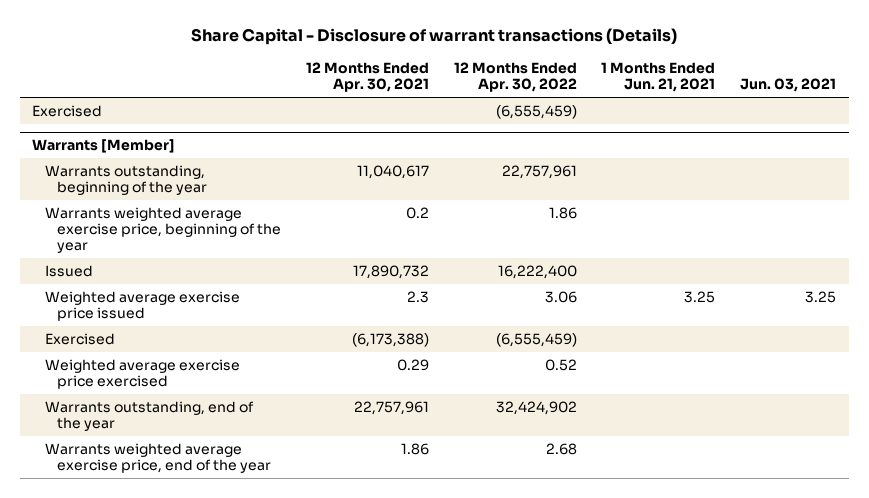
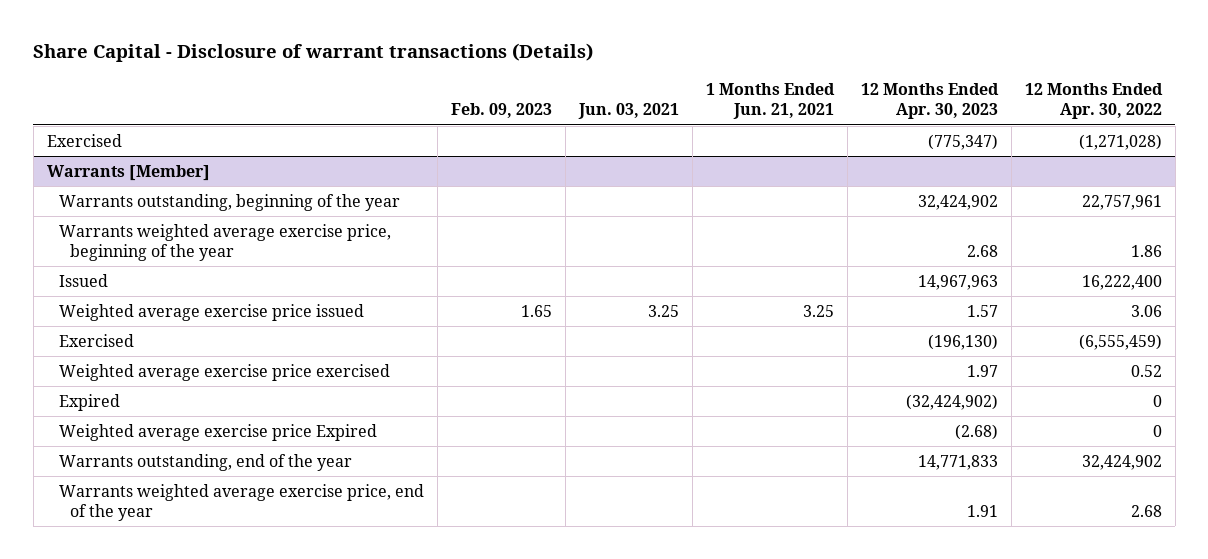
- | 12 Months Ended Apr. 30, 2021 | 12 Months Ended Apr. 30, 2022 | 1 Months Ended Jun. 21, 2021 | Jun. 03, 2021
+ | Feb. 09, 2023 | Jun. 03, 2021 | 1 Months Ended Jun. 21, 2021 | 12 Months Ended Apr. 30, 2023 | 12 Months Ended Apr. 30, 2022
- Exercised | | (6,555,459) | |
+ Exercised | | | | (775,347) | (1,271,028)
@ Warrants [Member]
+ Expired | | | | (32,424,902) | 0
+ Weighted average exercise price Expired | | | | (2.68) | 0

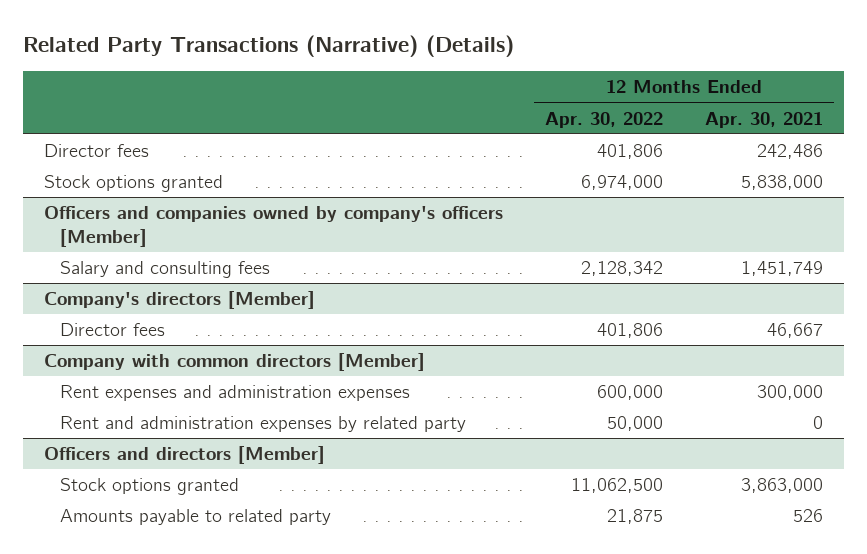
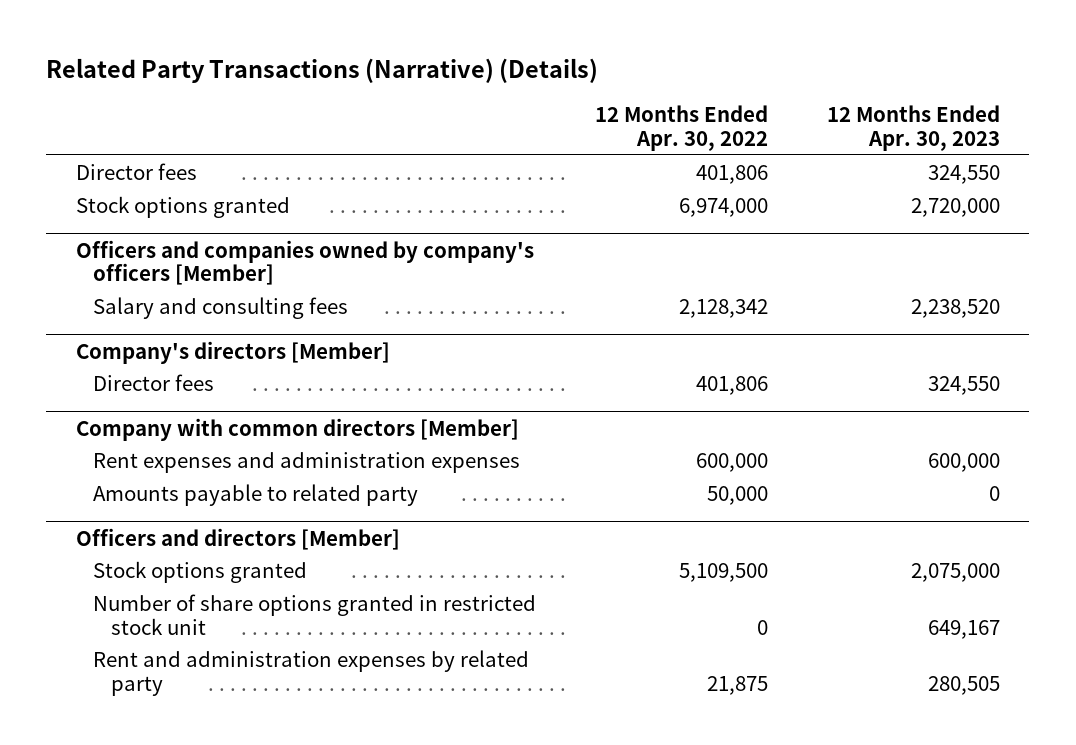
- | 12 Months Ended Apr. 30, 2022 | 12 Months Ended Apr. 30, 2021
+ | 12 Months Ended Apr. 30, 2022 | 12 Months Ended Apr. 30, 2023
@ Company with common directors [Member]
- Rent and administration expenses by related party | 50,000 | 0
+ Amounts payable to related party | 50,000 | 0
@ Officers and directors [Member]
- Stock options granted | 11,062,500 | 3,863,000
- Amounts payable to related party | 21,875 | 526
+ Stock options granted | 5,109,500 | 2,075,000
+ Number of share options granted in restricted stock unit | 0 | 649,167
+ Rent and administration expenses by related party | 21,875 | 280,505

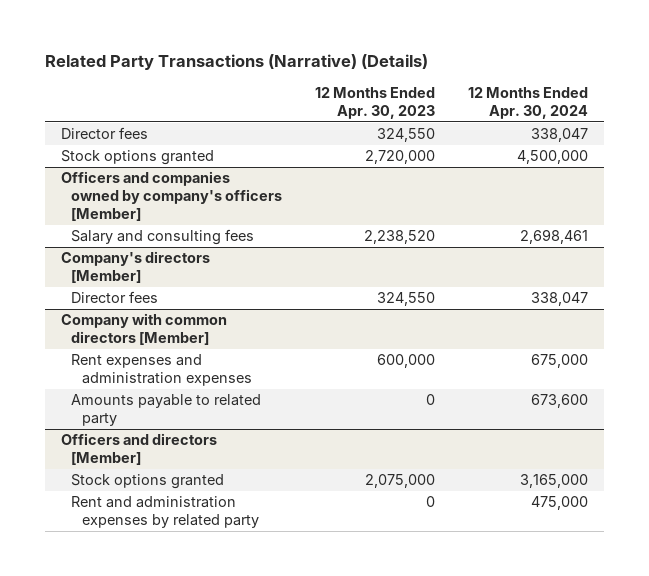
- | 12 Months Ended Apr. 30, 2022 | 12 Months Ended Apr. 30, 2023
+ | 12 Months Ended Apr. 30, 2023 | 12 Months Ended Apr. 30, 2024
@ Officers and directors [Member]
- Number of share options granted in restricted stock unit | 0 | 649,167
- Rent and administration expenses by related party | 21,875 | 280,505
+ Rent and administration expenses by related party | 0 | 475,000

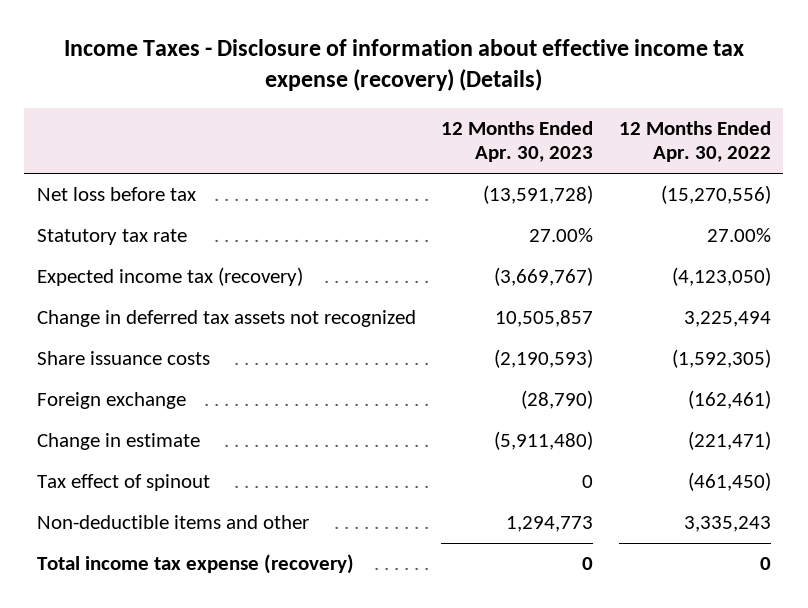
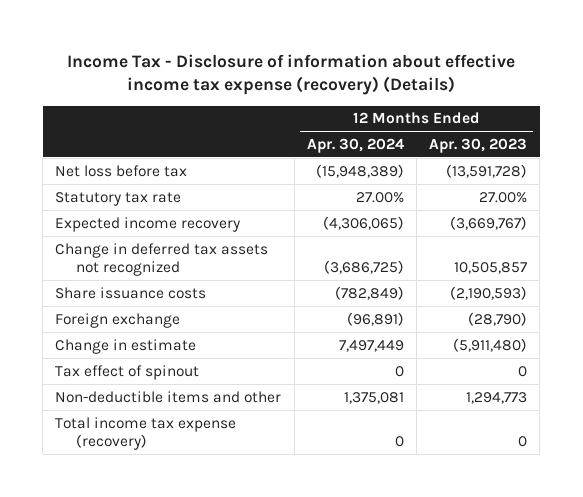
- Income Taxes - Disclosure of information about effective income tax expense (recovery) (Details)
+ Income Tax - Disclosure of information about effective income tax expense (recovery) (Details)
- | 12 Months Ended Apr. 30, 2023 | 12 Months Ended Apr. 30, 2022
+ | 12 Months Ended Apr. 30, 2024 | 12 Months Ended Apr. 30, 2023
- Expected income tax (recovery) | (3,669,767) | (4,123,050)
+ Expected income recovery | (4,306,065) | (3,669,767)

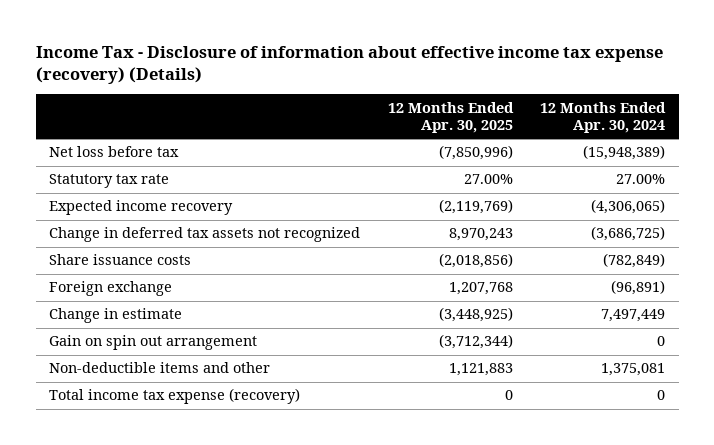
- | 12 Months Ended Apr. 30, 2024 | 12 Months Ended Apr. 30, 2023
+ | 12 Months Ended Apr. 30, 2025 | 12 Months Ended Apr. 30, 2024
- Tax effect of spinout | 0 | 0
+ Gain on spin out arrangement | (3,712,344) | 0

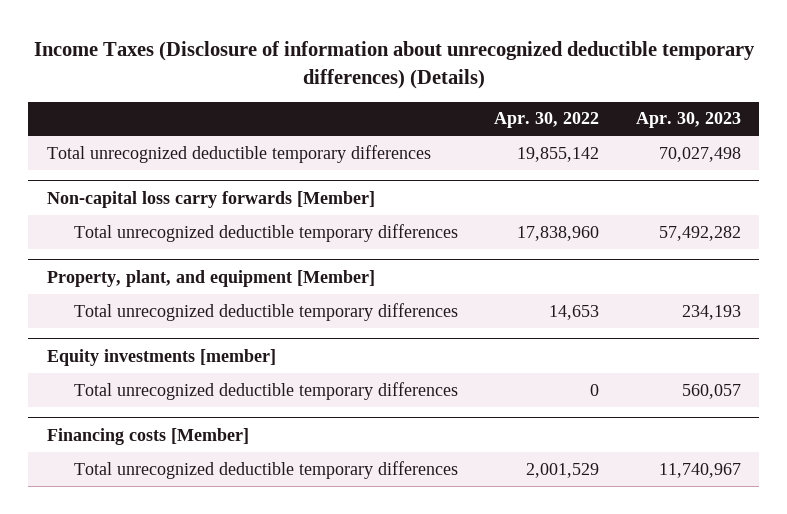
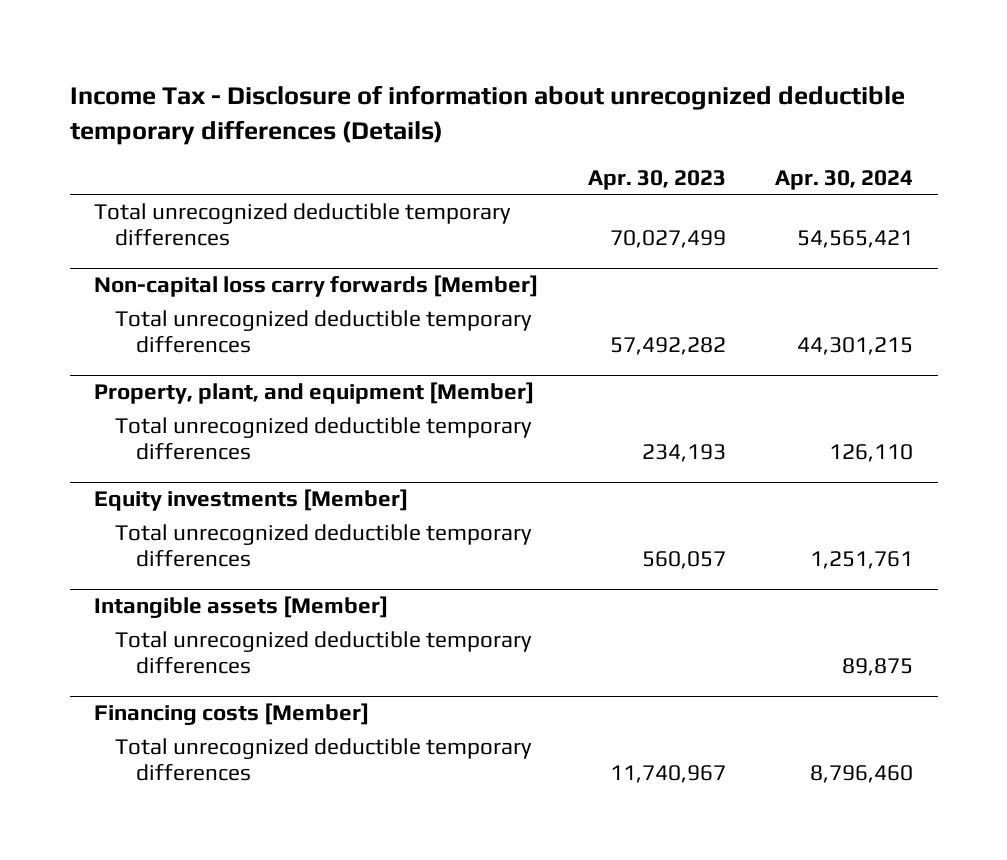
- Income Taxes (Disclosure of information about unrecognized deductible temporary differences) (Details)
+ Income Tax - Disclosure of information about unrecognized deductible temporary differences (Details)
- | Apr. 30, 2022 | Apr. 30, 2023
+ | Apr. 30, 2023 | Apr. 30, 2024
- Total unrecognized deductible temporary differences | 19,855,142 | 70,027,498
+ Total unrecognized deductible temporary differences | 70,027,499 | 54,565,421
- Equity investments [member]
+ Equity investments [Member]
+ Intangible assets [Member]
+ Total unrecognized deductible temporary differences | | 89,875

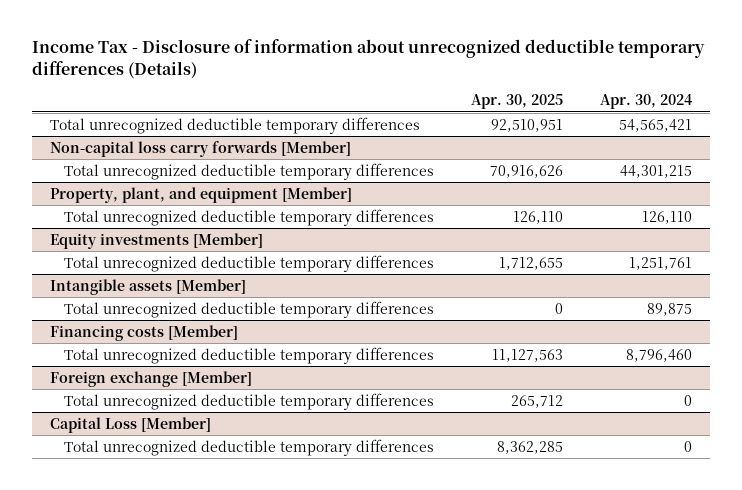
- | Apr. 30, 2023 | Apr. 30, 2024
+ | Apr. 30, 2025 | Apr. 30, 2024
+ Foreign exchange [Member]
+ Total unrecognized deductible temporary differences | 265,712 | 0
+ Capital Loss [Member]
+ Total unrecognized deductible temporary differences | 8,362,285 | 0

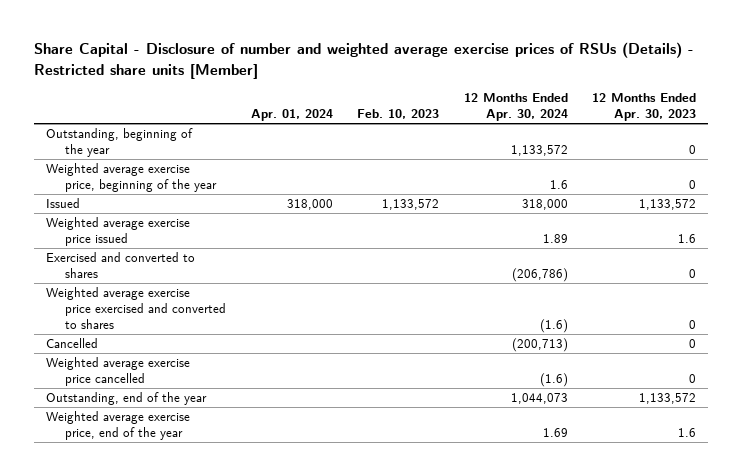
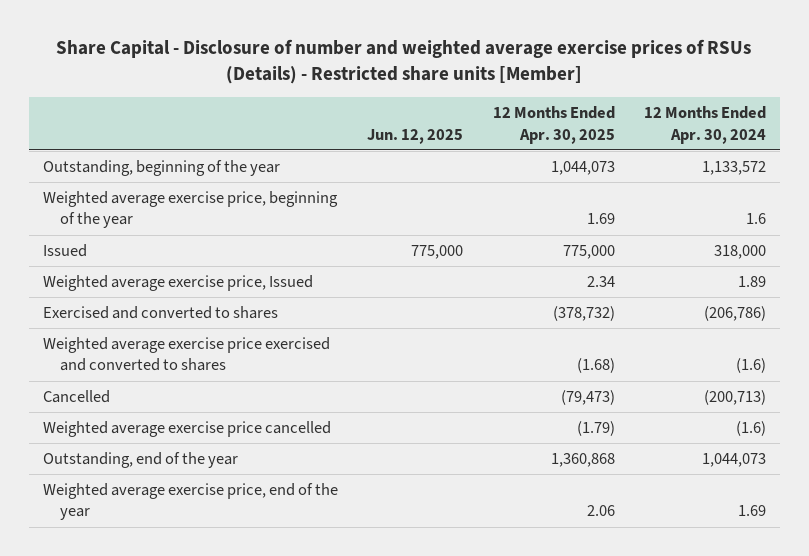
- | Apr. 01, 2024 | Feb. 10, 2023 | 12 Months Ended Apr. 30, 2024 | 12 Months Ended Apr. 30, 2023
+ | Jun. 12, 2025 | 12 Months Ended Apr. 30, 2025 | 12 Months Ended Apr. 30, 2024
- Weighted average exercise price issued | | | 1.89 | 1.6
+ Weighted average exercise price, Issued | | 2.34 | 1.89

